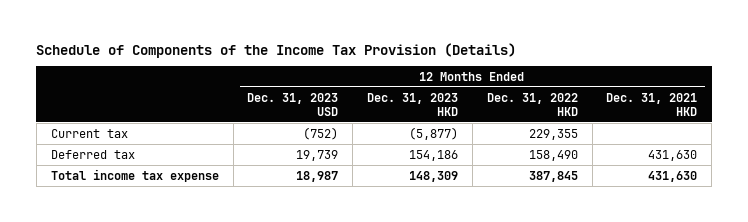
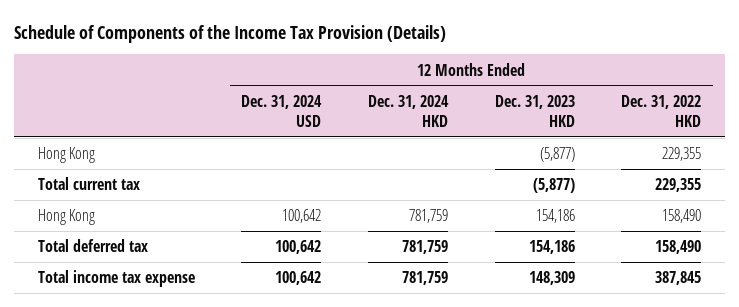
- | 12 Months Ended Dec. 31, 2023 USD | 12 Months Ended Dec. 31, 2023 HKD | 12 Months Ended Dec. 31, 2022 HKD | 12 Months Ended Dec. 31, 2021 HKD
+ | 12 Months Ended Dec. 31, 2024 USD | 12 Months Ended Dec. 31, 2024 HKD | 12 Months Ended Dec. 31, 2023 HKD | 12 Months Ended Dec. 31, 2022 HKD
- Current tax | (752) | (5,877) | 229,355 |
- Deferred tax | 19,739 | 154,186 | 158,490 | 431,630
+ Hong Kong | | | (5,877) | 229,355
+ Total current tax | | | (5,877) | 229,355
+ Hong Kong | 100,642 | 781,759 | 154,186 | 158,490
+ Total deferred tax | 100,642 | 781,759 | 154,186 | 158,490

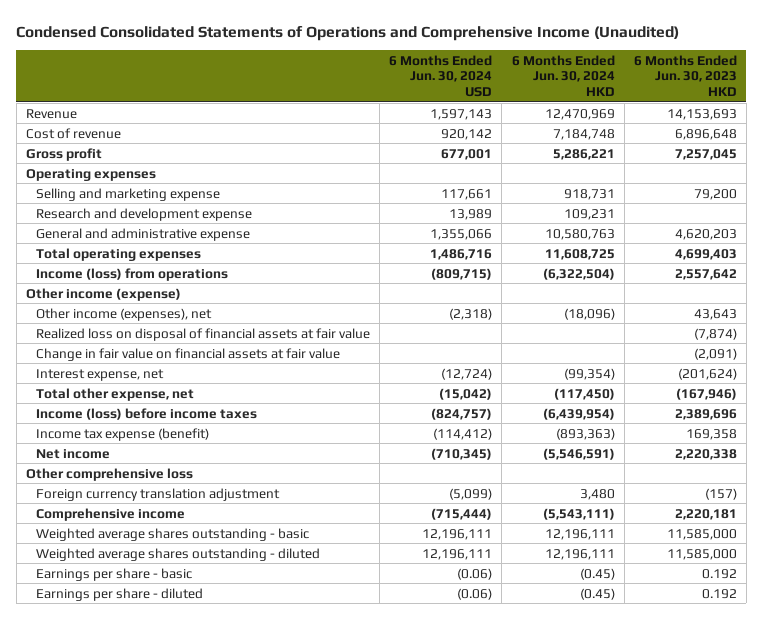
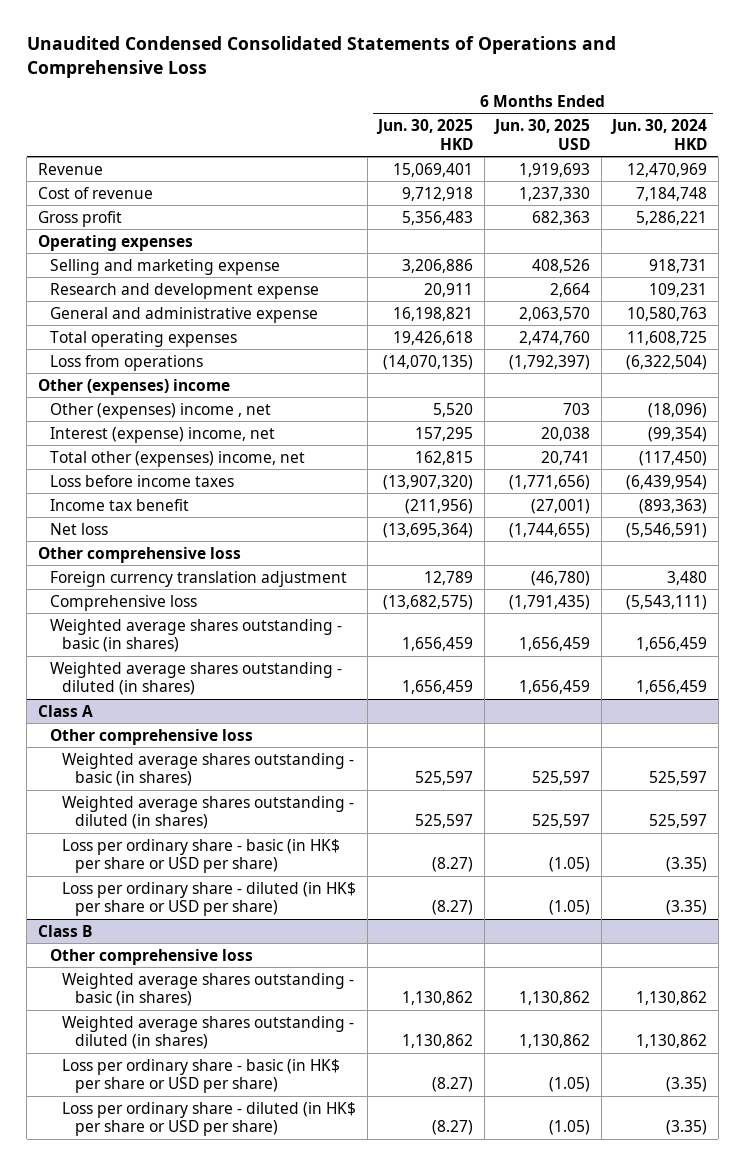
- Condensed Consolidated Statements of Operations and Comprehensive Income (Unaudited)
+ Unaudited Condensed Consolidated Statements of Operations and Comprehensive Loss
- | 6 Months Ended Jun. 30, 2024 USD | 6 Months Ended Jun. 30, 2024 HKD | 6 Months Ended Jun. 30, 2023 HKD
+ | 6 Months Ended Jun. 30, 2025 HKD | 6 Months Ended Jun. 30, 2025 USD | 6 Months Ended Jun. 30, 2024 HKD
- Income (loss) from operations | (809,715) | (6,322,504) | 2,557,642
- Other income (expense)
- Other income (expenses), net | (2,318) | (18,096) | 43,643
- Realized loss on disposal of financial assets at fair value | | | (7,874)
- Change in fair value on financial assets at fair value | | | (2,091)
- Interest expense, net | (12,724) | (99,354) | (201,624)
- Total other expense, net | (15,042) | (117,450) | (167,946)
- Income (loss) before income taxes | (824,757) | (6,439,954) | 2,389,696
- Income tax expense (benefit) | (114,412) | (893,363) | 169,358
- Net income | (710,345) | (5,546,591) | 2,220,338
+ Loss from operations | (14,070,135) | (1,792,397) | (6,322,504)
+ Other (expenses) income
+ Other (expenses) income , net | 5,520 | 703 | (18,096)
+ Interest (expense) income, net | 157,295 | 20,038 | (99,354)
+ Total other (expenses) income, net | 162,815 | 20,741 | (117,450)
+ Loss before income taxes | (13,907,320) | (1,771,656) | (6,439,954)
+ Income tax benefit | (211,956) | (27,001) | (893,363)
+ Net loss | (13,695,364) | (1,744,655) | (5,546,591)
- Comprehensive income | (715,444) | (5,543,111) | 2,220,181
- Weighted average shares outstanding - basic | 12,196,111 | 12,196,111 | 11,585,000
- Weighted average shares outstanding - diluted | 12,196,111 | 12,196,111 | 11,585,000
- Earnings per share - basic | (0.06) | (0.45) | 0.192
- Earnings per share - diluted | (0.06) | (0.45) | 0.192
+ Comprehensive loss | (13,682,575) | (1,791,435) | (5,543,111)
+ Weighted average shares outstanding - basic (in shares) | 1,656,459 | 1,656,459 | 1,656,459
+ Weighted average shares outstanding - diluted (in shares) | 1,656,459 | 1,656,459 | 1,656,459
+ Class A
+ Other comprehensive loss
+ Weighted average shares outstanding - basic (in shares) | 525,597 | 525,597 | 525,597
+ Weighted average shares outstanding - diluted (in shares) | 525,597 | 525,597 | 525,597
+ Loss per ordinary share - basic (in HK$ per share or USD per share) | (8.27) | (1.05) | (3.35)
+ Loss per ordinary share - diluted (in HK$ per share or USD per share) | (8.27) | (1.05) | (3.35)
+ Class B
+ Other comprehensive loss
+ Weighted average shares outstanding - basic (in shares) | 1,130,862 | 1,130,862 | 1,130,862
+ Weighted average shares outstanding - diluted (in shares) | 1,130,862 | 1,130,862 | 1,130,862
+ Loss per ordinary share - basic (in HK$ per share or USD per share) | (8.27) | (1.05) | (3.35)
+ Loss per ordinary share - diluted (in HK$ per share or USD per share) | (8.27) | (1.05) | (3.35)

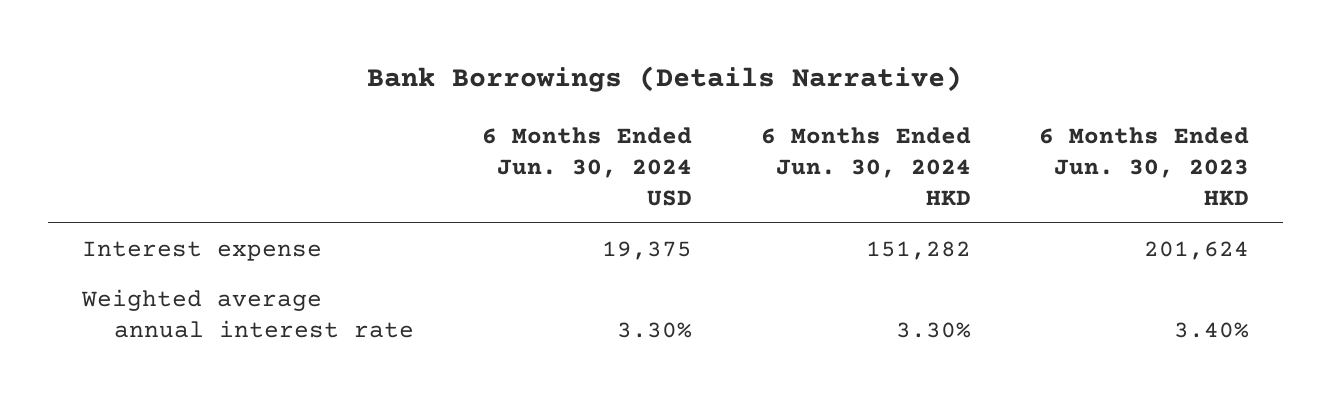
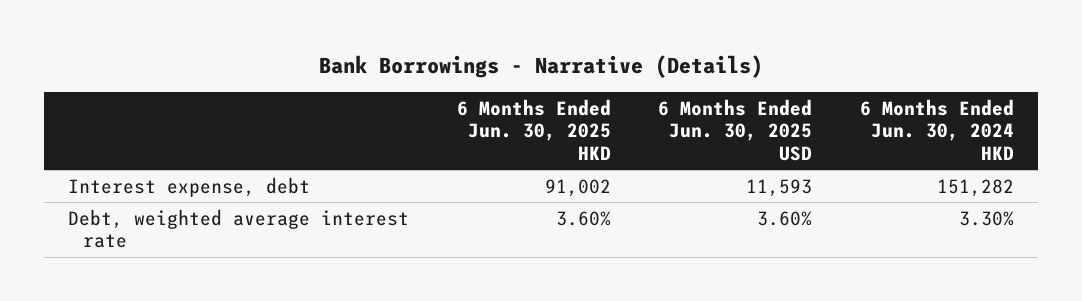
- Bank Borrowings (Details Narrative)
+ Bank Borrowings - Narrative (Details)
- | 6 Months Ended Jun. 30, 2024 USD | 6 Months Ended Jun. 30, 2024 HKD | 6 Months Ended Jun. 30, 2023 HKD
+ | 6 Months Ended Jun. 30, 2025 HKD | 6 Months Ended Jun. 30, 2025 USD | 6 Months Ended Jun. 30, 2024 HKD
- Interest expense | 19,375 | 151,282 | 201,624
- Weighted average annual interest rate | 3.30% | 3.30% | 3.40%
+ Interest expense, debt | 91,002 | 11,593 | 151,282
+ Debt, weighted average interest rate | 3.60% | 3.60% | 3.30%

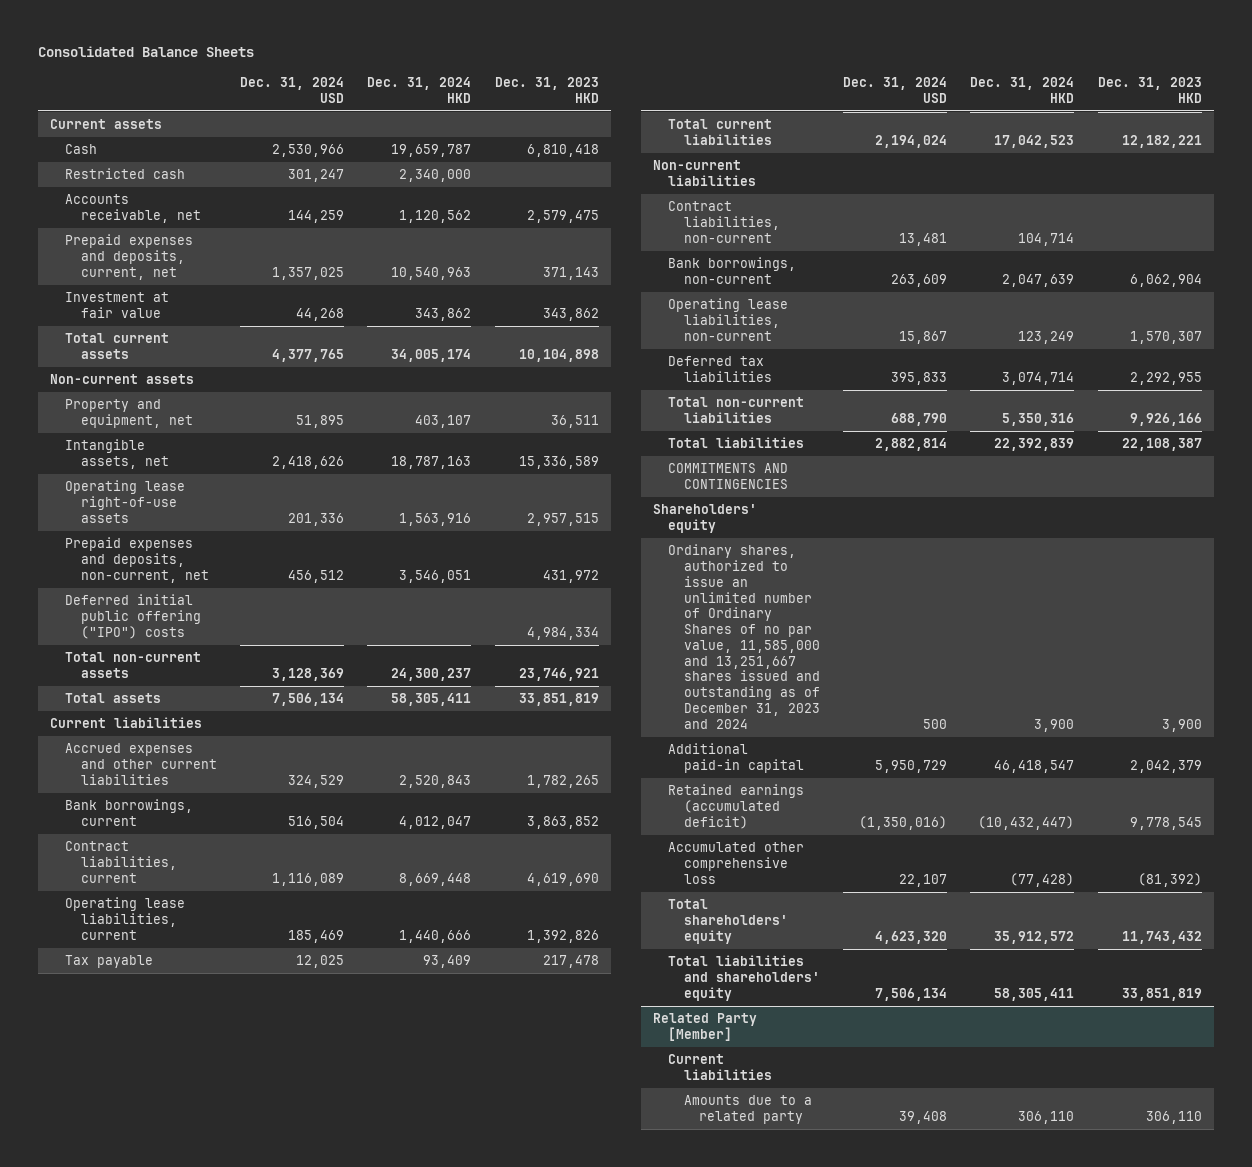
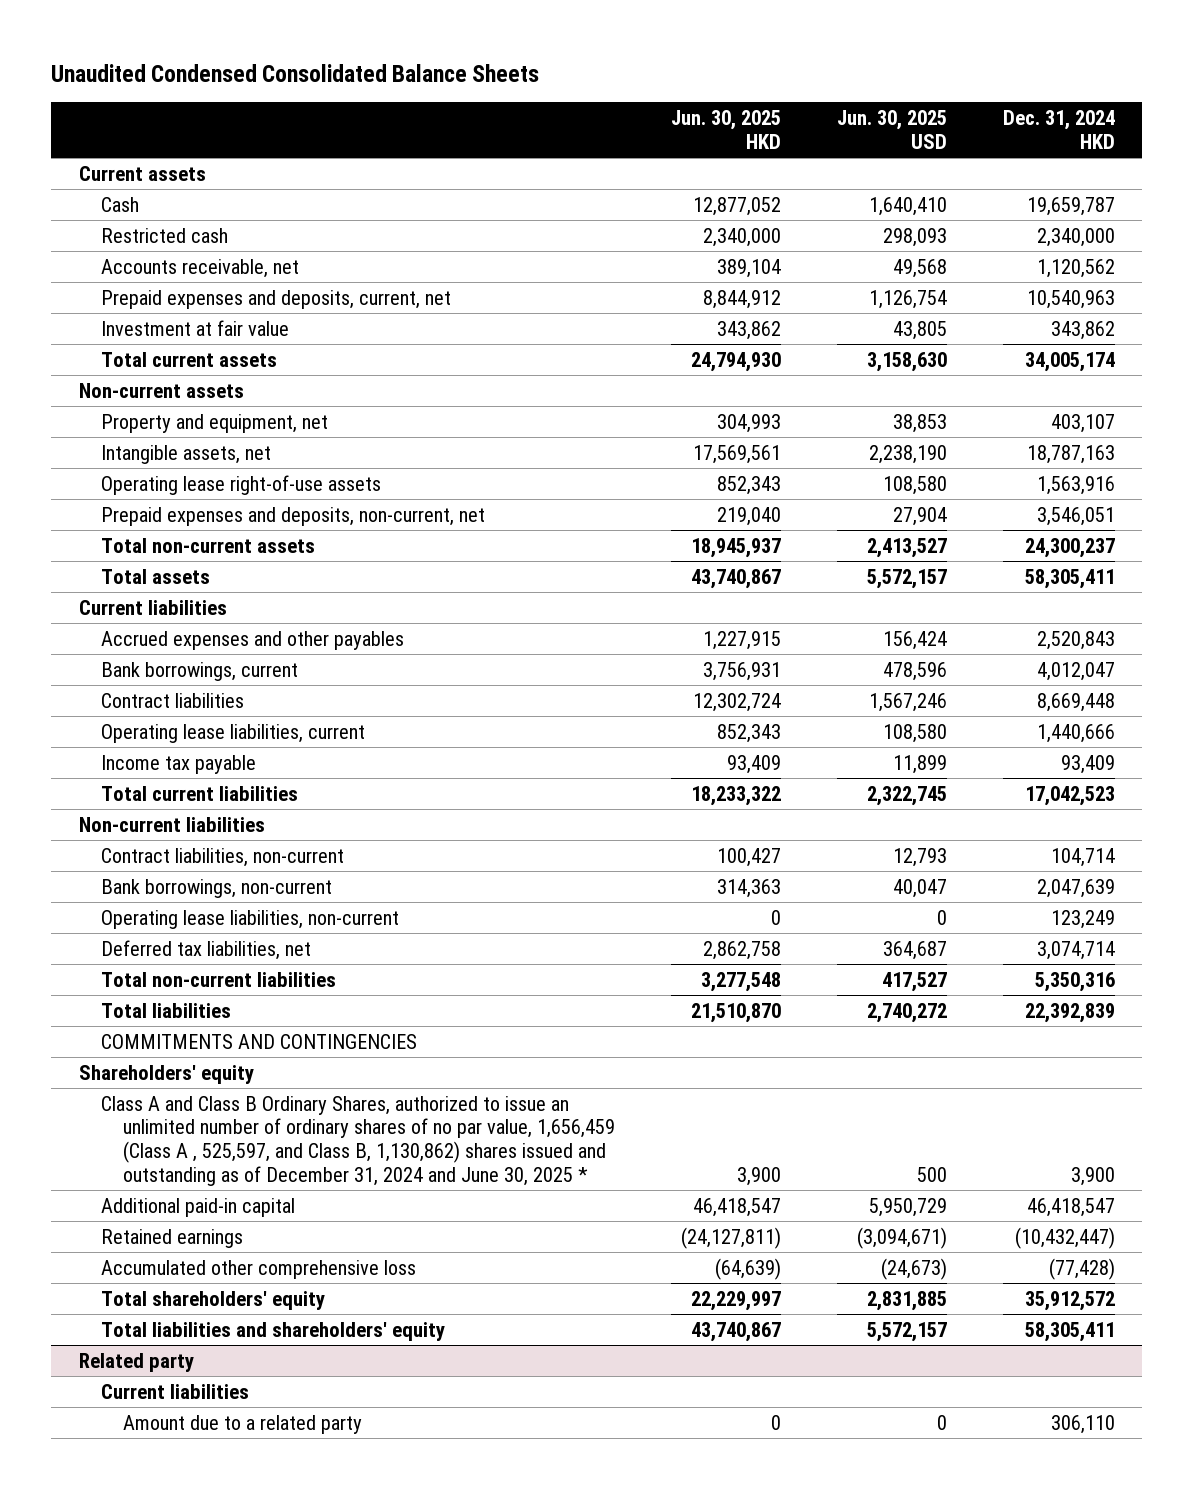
- Consolidated Balance Sheets
+ Unaudited Condensed Consolidated Balance Sheets
- | Dec. 31, 2024 USD | Dec. 31, 2024 HKD | Dec. 31, 2023 HKD
+ | Jun. 30, 2025 HKD | Jun. 30, 2025 USD | Dec. 31, 2024 HKD
- Deferred initial public offering ("IPO") costs | | | 4,984,334
- Accrued expenses and other current liabilities | 324,529 | 2,520,843 | 1,782,265
+ Accrued expenses and other payables | 1,227,915 | 156,424 | 2,520,843
- Contract liabilities, current | 1,116,089 | 8,669,448 | 4,619,690
+ Contract liabilities | 12,302,724 | 1,567,246 | 8,669,448
- Tax payable | 12,025 | 93,409 | 217,478
+ Income tax payable | 93,409 | 11,899 | 93,409
- Deferred tax liabilities | 395,833 | 3,074,714 | 2,292,955
+ Deferred tax liabilities, net | 2,862,758 | 364,687 | 3,074,714
- Ordinary shares, authorized to issue an unlimited number of Ordinary Shares of no par value, 11,585,000 and 13,251,667 shares issued and outstanding as of December 31, 2023 and 2024 | 500 | 3,900 | 3,900
+ Class A and Class B Ordinary Shares, authorized to issue an unlimited number of ordinary shares of no par value, 1,656,459 (Class A , 525,597, and Class B, 1,130,862) shares issued and outstanding as of December 31, 2024 and June 30, 2025 * | 3,900 | 500 | 3,900
- Retained earnings (accumulated deficit) | (1,350,016) | (10,432,447) | 9,778,545
+ Retained earnings | (24,127,811) | (3,094,671) | (10,432,447)
- Related Party [Member]
+ Related party
- Amounts due to a related party | 39,408 | 306,110 | 306,110
+ Amount due to a related party | 0 | 0 | 306,110

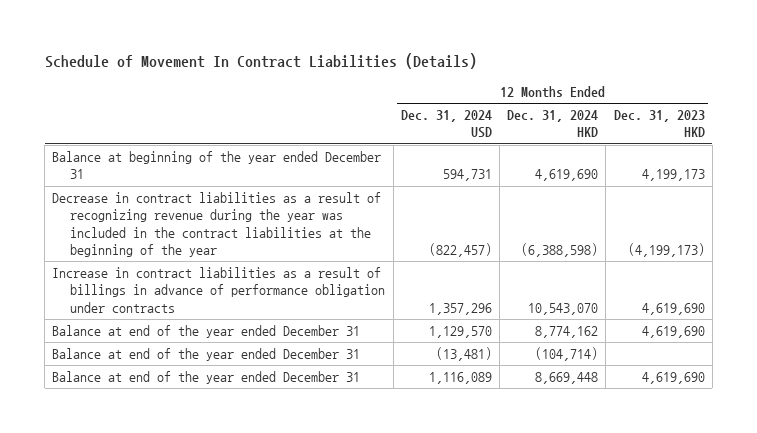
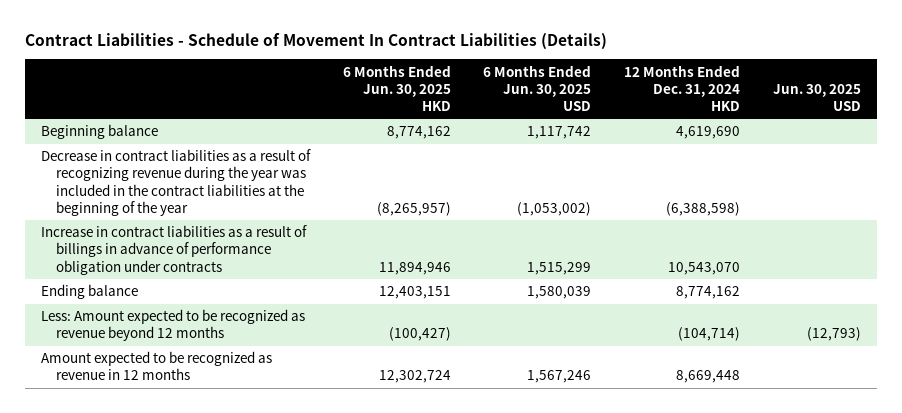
- Schedule of Movement In Contract Liabilities (Details)
+ Contract Liabilities - Schedule of Movement In Contract Liabilities (Details)
- | 12 Months Ended Dec. 31, 2024 USD | 12 Months Ended Dec. 31, 2024 HKD | 12 Months Ended Dec. 31, 2023 HKD
+ | 6 Months Ended Jun. 30, 2025 HKD | 6 Months Ended Jun. 30, 2025 USD | 12 Months Ended Dec. 31, 2024 HKD | Jun. 30, 2025 USD
- Balance at beginning of the year ended December 31 | 594,731 | 4,619,690 | 4,199,173
+ Beginning balance | 8,774,162 | 1,117,742 | 4,619,690 |
- Balance at end of the year ended December 31 | 1,129,570 | 8,774,162 | 4,619,690
- Balance at end of the year ended December 31 | (13,481) | (104,714) |
- Balance at end of the year ended December 31 | 1,116,089 | 8,669,448 | 4,619,690
+ Ending balance | 12,403,151 | 1,580,039 | 8,774,162 |
+ Less: Amount expected to be recognized as revenue beyond 12 months | (100,427) | | (104,714) | (12,793)
+ Amount expected to be recognized as revenue in 12 months | 12,302,724 | 1,567,246 | 8,669,448 |

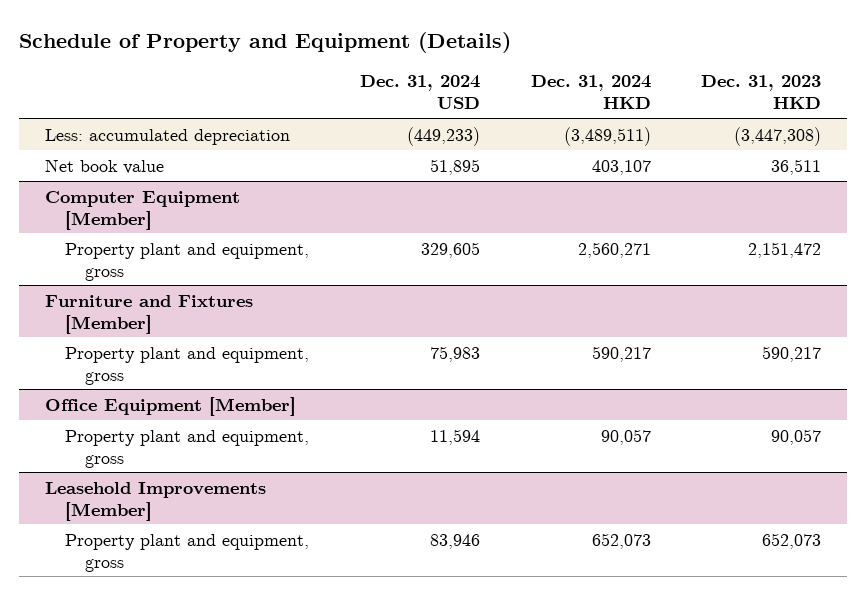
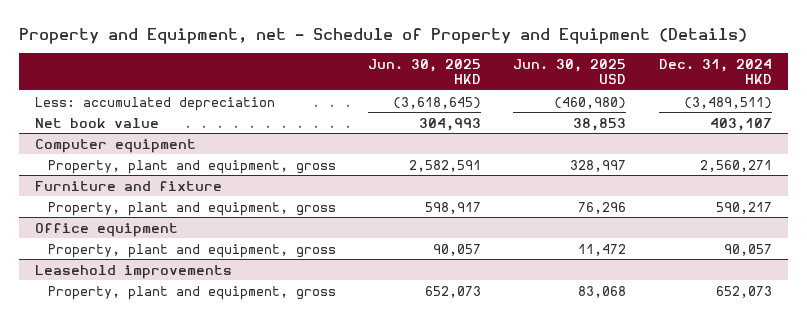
- Schedule of Property and Equipment (Details)
+ Property and Equipment, net - Schedule of Property and Equipment (Details)
- | Dec. 31, 2024 USD | Dec. 31, 2024 HKD | Dec. 31, 2023 HKD
+ | Jun. 30, 2025 HKD | Jun. 30, 2025 USD | Dec. 31, 2024 HKD
- Computer Equipment [Member]
- Property plant and equipment, gross | 329,605 | 2,560,271 | 2,151,472
- Furniture and Fixtures [Member]
- Property plant and equipment, gross | 75,983 | 590,217 | 590,217
- Office Equipment [Member]
- Property plant and equipment, gross | 11,594 | 90,057 | 90,057
- Leasehold Improvements [Member]
- Property plant and equipment, gross | 83,946 | 652,073 | 652,073
+ Computer equipment
+ Property, plant and equipment, gross | 2,582,591 | 328,997 | 2,560,271
+ Furniture and fixture
+ Property, plant and equipment, gross | 598,917 | 76,296 | 590,217
+ Office equipment
+ Property, plant and equipment, gross | 90,057 | 11,472 | 90,057
+ Leasehold improvements
+ Property, plant and equipment, gross | 652,073 | 83,068 | 652,073

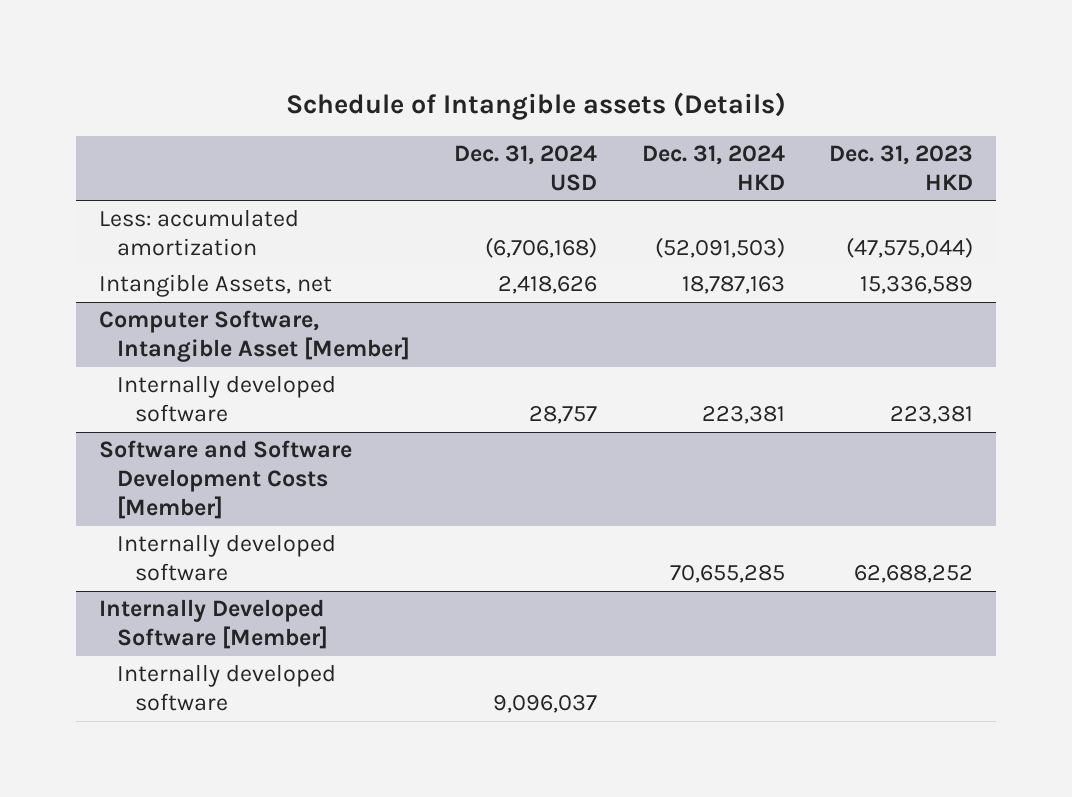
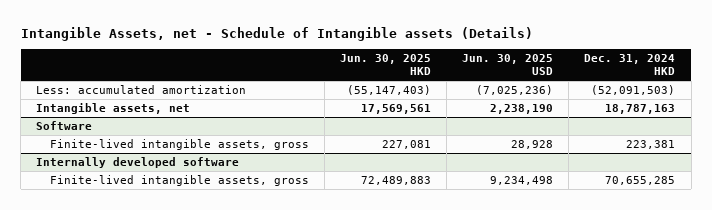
- Schedule of Intangible assets (Details)
+ Intangible Assets, net - Schedule of Intangible assets (Details)
- | Dec. 31, 2024 USD | Dec. 31, 2024 HKD | Dec. 31, 2023 HKD
+ | Jun. 30, 2025 HKD | Jun. 30, 2025 USD | Dec. 31, 2024 HKD
- Intangible Assets, net | 2,418,626 | 18,787,163 | 15,336,589
- Computer Software, Intangible Asset [Member]
- Internally developed software | 28,757 | 223,381 | 223,381
- Software and Software Development Costs [Member]
- Internally developed software | | 70,655,285 | 62,688,252
- Internally Developed Software [Member]
- Internally developed software | 9,096,037 | |
+ Intangible assets, net | 17,569,561 | 2,238,190 | 18,787,163
+ Software
+ Finite-lived intangible assets, gross | 227,081 | 28,928 | 223,381
+ Internally developed software
+ Finite-lived intangible assets, gross | 72,489,883 | 9,234,498 | 70,655,285

